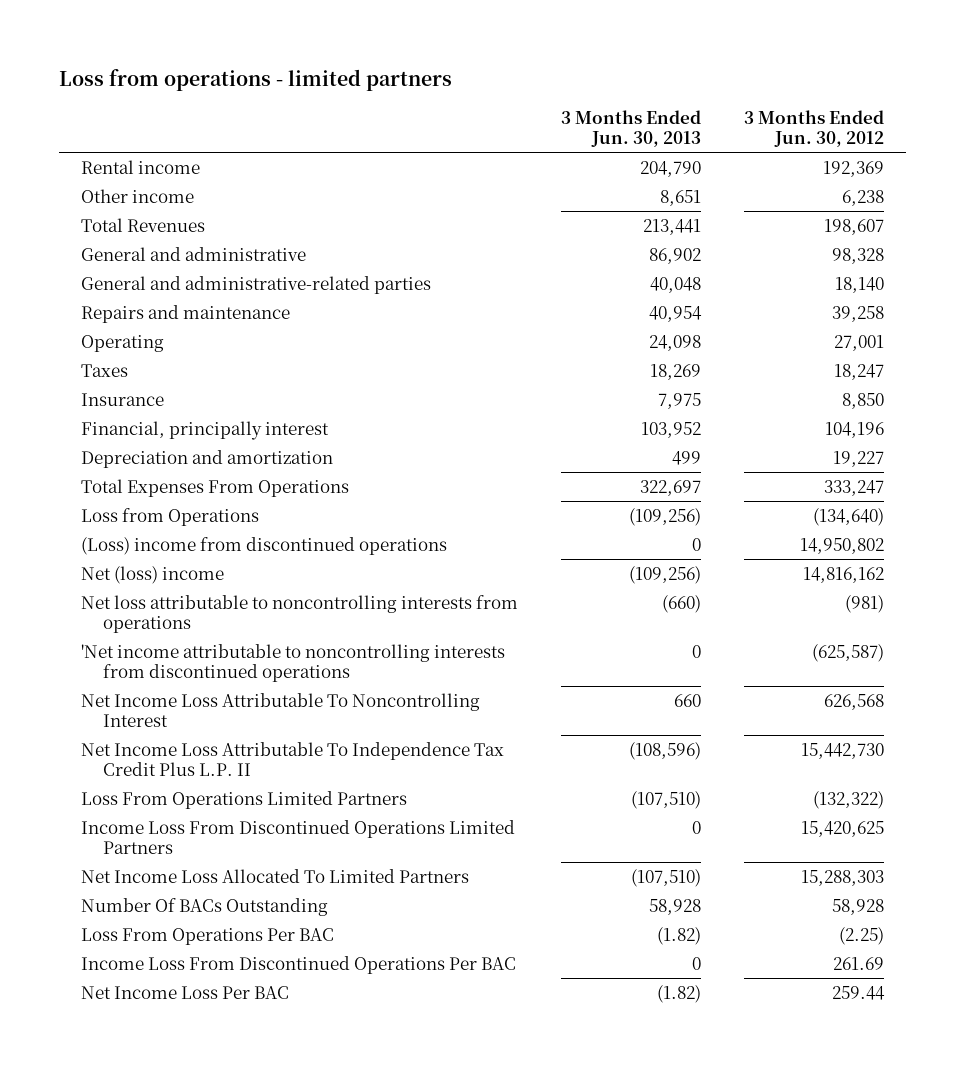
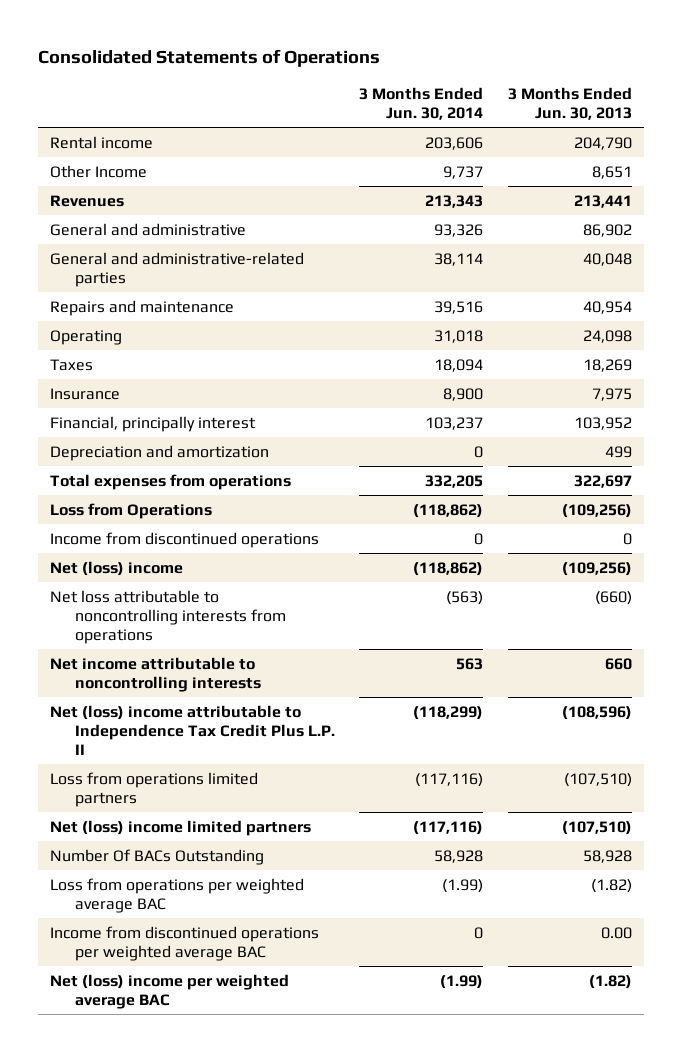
- Loss from operations - limited partners
+ Consolidated Statements of Operations
- | 3 Months Ended Jun. 30, 2013 | 3 Months Ended Jun. 30, 2012
+ | 3 Months Ended Jun. 30, 2014 | 3 Months Ended Jun. 30, 2013
- Other income | 8,651 | 6,238
- Total Revenues | 213,441 | 198,607
+ Other Income | 9,737 | 8,651
+ Revenues | 213,343 | 213,441
- Total Expenses From Operations | 322,697 | 333,247
+ Total expenses from operations | 332,205 | 322,697
- (Loss) income from discontinued operations | 0 | 14,950,802
+ Income from discontinued operations | 0 | 0
- 'Net income attributable to noncontrolling interests from discontinued operations | 0 | (625,587)
- Net Income Loss Attributable To Noncontrolling Interest | 660 | 626,568
- Net Income Loss Attributable To Independence Tax Credit Plus L.P. II | (108,596) | 15,442,730
- Loss From Operations Limited Partners | (107,510) | (132,322)
- Income Loss From Discontinued Operations Limited Partners | 0 | 15,420,625
- Net Income Loss Allocated To Limited Partners | (107,510) | 15,288,303
+ Net income attributable to noncontrolling interests | 563 | 660
+ Net (loss) income attributable to Independence Tax Credit Plus L.P. II | (118,299) | (108,596)
+ Loss from operations limited partners | (117,116) | (107,510)
+ Net (loss) income limited partners | (117,116) | (107,510)
- Loss From Operations Per BAC | (1.82) | (2.25)
- Income Loss From Discontinued Operations Per BAC | 0 | 261.69
- Net Income Loss Per BAC | (1.82) | 259.44
+ Loss from operations per weighted average BAC | (1.99) | (1.82)
+ Income from discontinued operations per weighted average BAC | 0 | 0.00
+ Net (loss) income per weighted average BAC | (1.99) | (1.82)

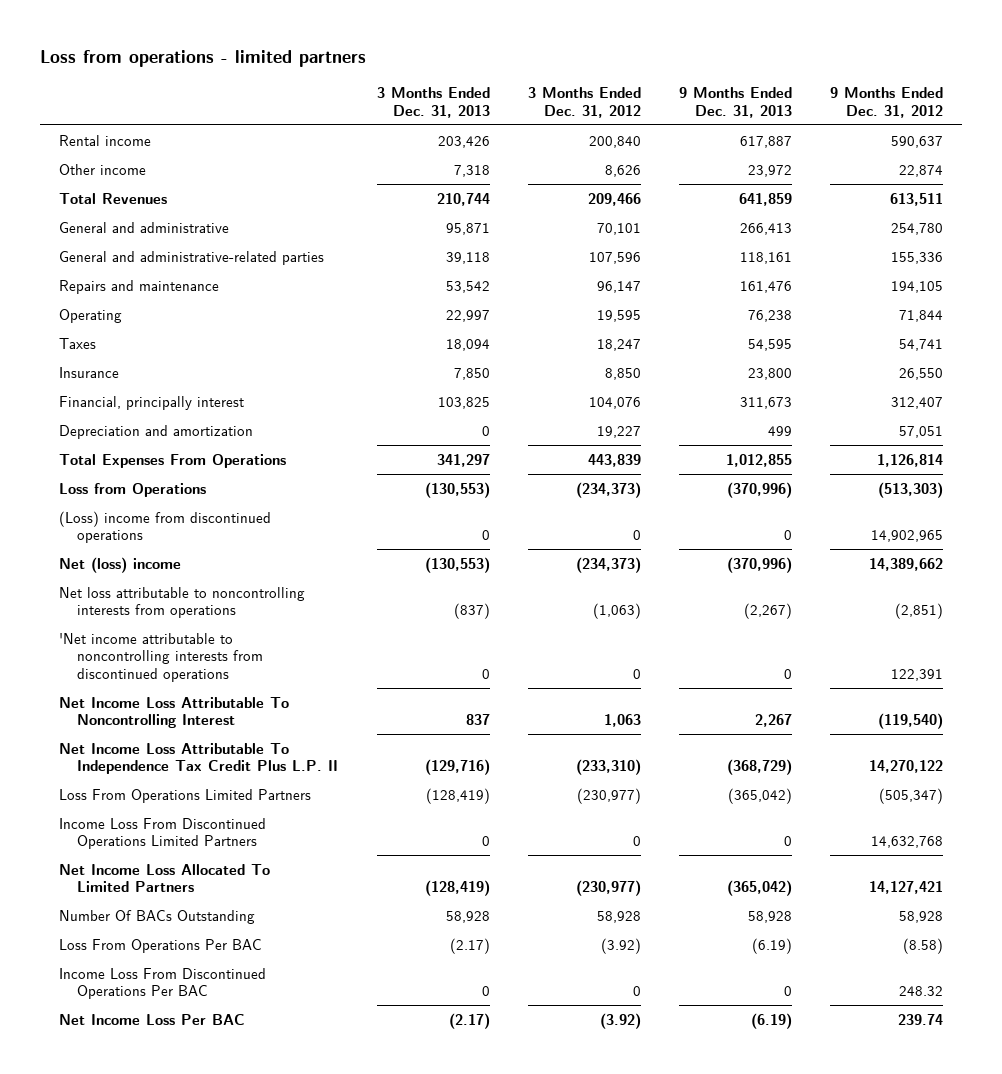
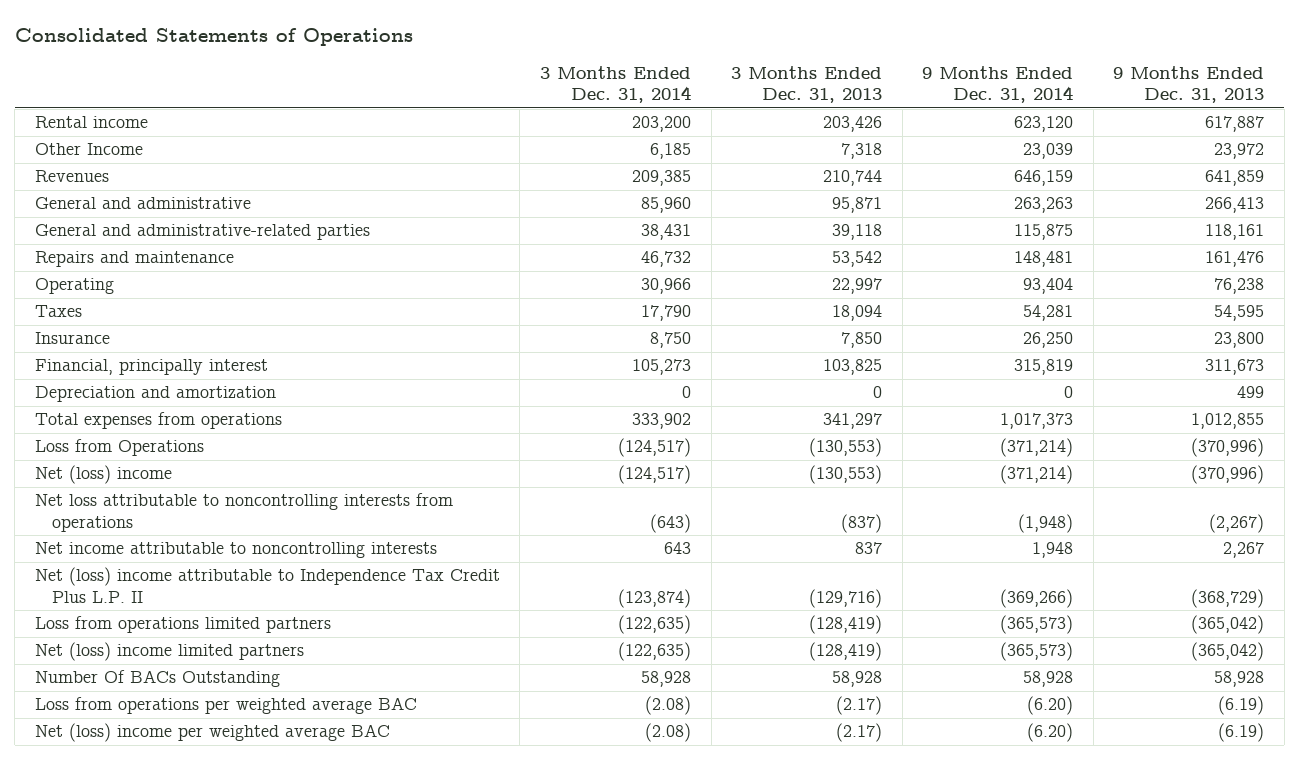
- Loss from operations - limited partners
+ Consolidated Statements of Operations
- | 3 Months Ended Dec. 31, 2013 | 3 Months Ended Dec. 31, 2012 | 9 Months Ended Dec. 31, 2013 | 9 Months Ended Dec. 31, 2012
+ | 3 Months Ended Dec. 31, 2014 | 3 Months Ended Dec. 31, 2013 | 9 Months Ended Dec. 31, 2014 | 9 Months Ended Dec. 31, 2013
- Other income | 7,318 | 8,626 | 23,972 | 22,874
- Total Revenues | 210,744 | 209,466 | 641,859 | 613,511
+ Other Income | 6,185 | 7,318 | 23,039 | 23,972
+ Revenues | 209,385 | 210,744 | 646,159 | 641,859
- Total Expenses From Operations | 341,297 | 443,839 | 1,012,855 | 1,126,814
+ Total expenses from operations | 333,902 | 341,297 | 1,017,373 | 1,012,855
- (Loss) income from discontinued operations | 0 | 0 | 0 | 14,902,965
- 'Net income attributable to noncontrolling interests from discontinued operations | 0 | 0 | 0 | 122,391
- Net Income Loss Attributable To Noncontrolling Interest | 837 | 1,063 | 2,267 | (119,540)
- Net Income Loss Attributable To Independence Tax Credit Plus L.P. II | (129,716) | (233,310) | (368,729) | 14,270,122
- Loss From Operations Limited Partners | (128,419) | (230,977) | (365,042) | (505,347)
- Income Loss From Discontinued Operations Limited Partners | 0 | 0 | 0 | 14,632,768
- Net Income Loss Allocated To Limited Partners | (128,419) | (230,977) | (365,042) | 14,127,421
+ Net income attributable to noncontrolling interests | 643 | 837 | 1,948 | 2,267
+ Net (loss) income attributable to Independence Tax Credit Plus L.P. II | (123,874) | (129,716) | (369,266) | (368,729)
+ Loss from operations limited partners | (122,635) | (128,419) | (365,573) | (365,042)
+ Net (loss) income limited partners | (122,635) | (128,419) | (365,573) | (365,042)
- Loss From Operations Per BAC | (2.17) | (3.92) | (6.19) | (8.58)
- Income Loss From Discontinued Operations Per BAC | 0 | 0 | 0 | 248.32
- Net Income Loss Per BAC | (2.17) | (3.92) | (6.19) | 239.74
+ Loss from operations per weighted average BAC | (2.08) | (2.17) | (6.20) | (6.19)
+ Net (loss) income per weighted average BAC | (2.08) | (2.17) | (6.20) | (6.19)

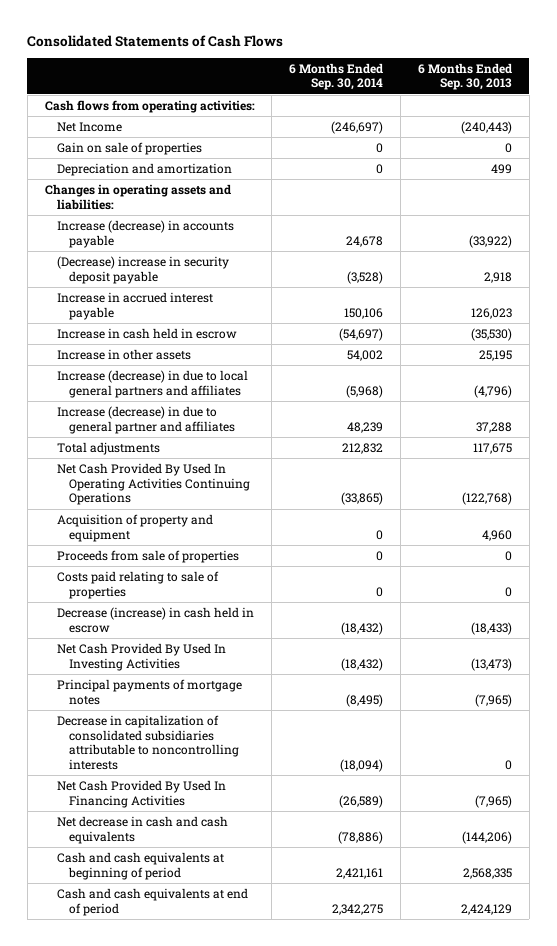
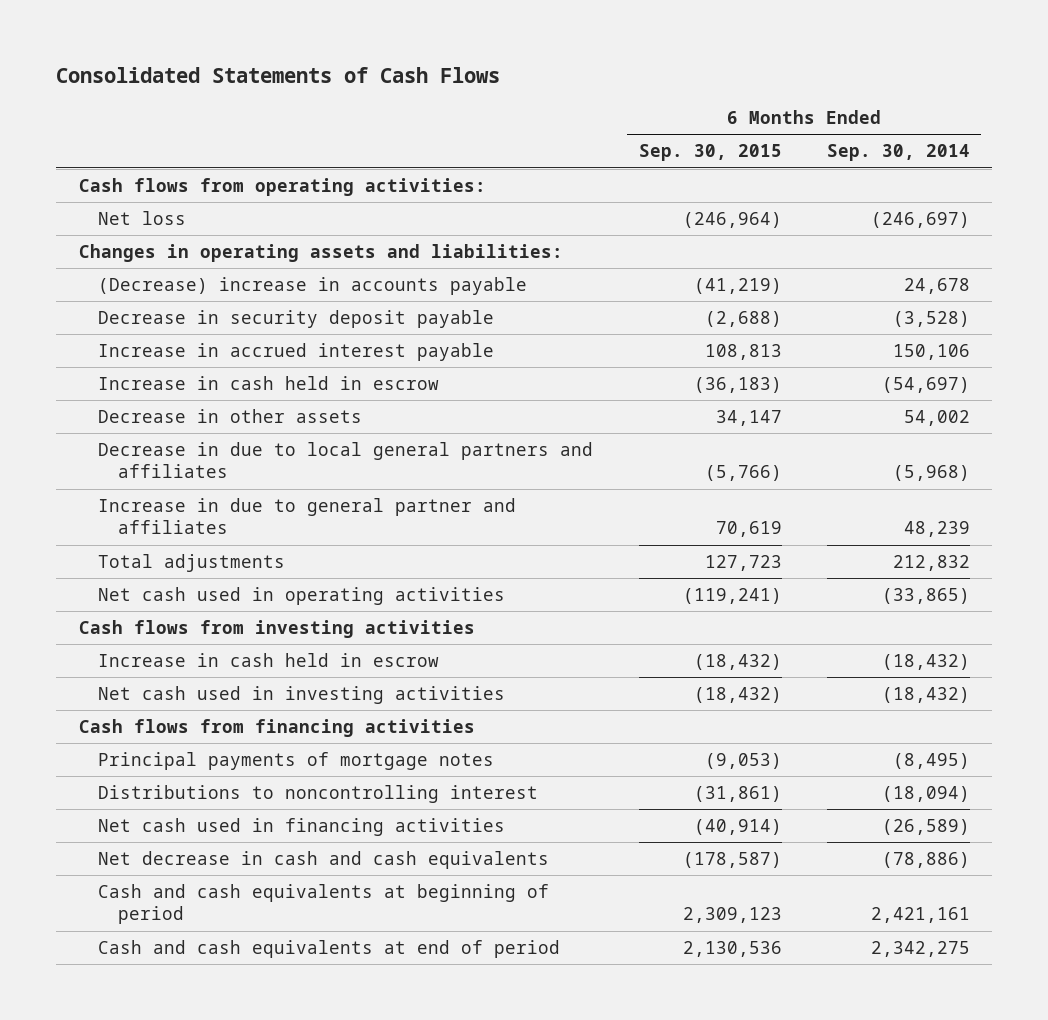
- | 6 Months Ended Sep. 30, 2014 | 6 Months Ended Sep. 30, 2013
+ | 6 Months Ended Sep. 30, 2015 | 6 Months Ended Sep. 30, 2014
- Net Income | (246,697) | (240,443)
- Gain on sale of properties | 0 | 0
- Depreciation and amortization | 0 | 499
+ Net loss | (246,964) | (246,697)
- Increase (decrease) in accounts payable | 24,678 | (33,922)
- (Decrease) increase in security deposit payable | (3,528) | 2,918
+ (Decrease) increase in accounts payable | (41,219) | 24,678
+ Decrease in security deposit payable | (2,688) | (3,528)
- Increase in other assets | 54,002 | 25,195
- Increase (decrease) in due to local general partners and affiliates | (5,968) | (4,796)
- Increase (decrease) in due to general partner and affiliates | 48,239 | 37,288
+ Decrease in other assets | 34,147 | 54,002
+ Decrease in due to local general partners and affiliates | (5,766) | (5,968)
+ Increase in due to general partner and affiliates | 70,619 | 48,239
- Net Cash Provided By Used In Operating Activities Continuing Operations | (33,865) | (122,768)
- Acquisition of property and equipment | 0 | 4,960
- Proceeds from sale of properties | 0 | 0
- Costs paid relating to sale of properties | 0 | 0
- Decrease (increase) in cash held in escrow | (18,432) | (18,433)
- Net Cash Provided By Used In Investing Activities | (18,432) | (13,473)
+ Net cash used in operating activities | (119,241) | (33,865)
+ Cash flows from investing activities
+ Increase in cash held in escrow | (18,432) | (18,432)
+ Net cash used in investing activities | (18,432) | (18,432)
+ Cash flows from financing activities
- Decrease in capitalization of consolidated subsidiaries attributable to noncontrolling interests | (18,094) | 0
- Net Cash Provided By Used In Financing Activities | (26,589) | (7,965)
+ Distributions to noncontrolling interest | (31,861) | (18,094)
+ Net cash used in financing activities | (40,914) | (26,589)

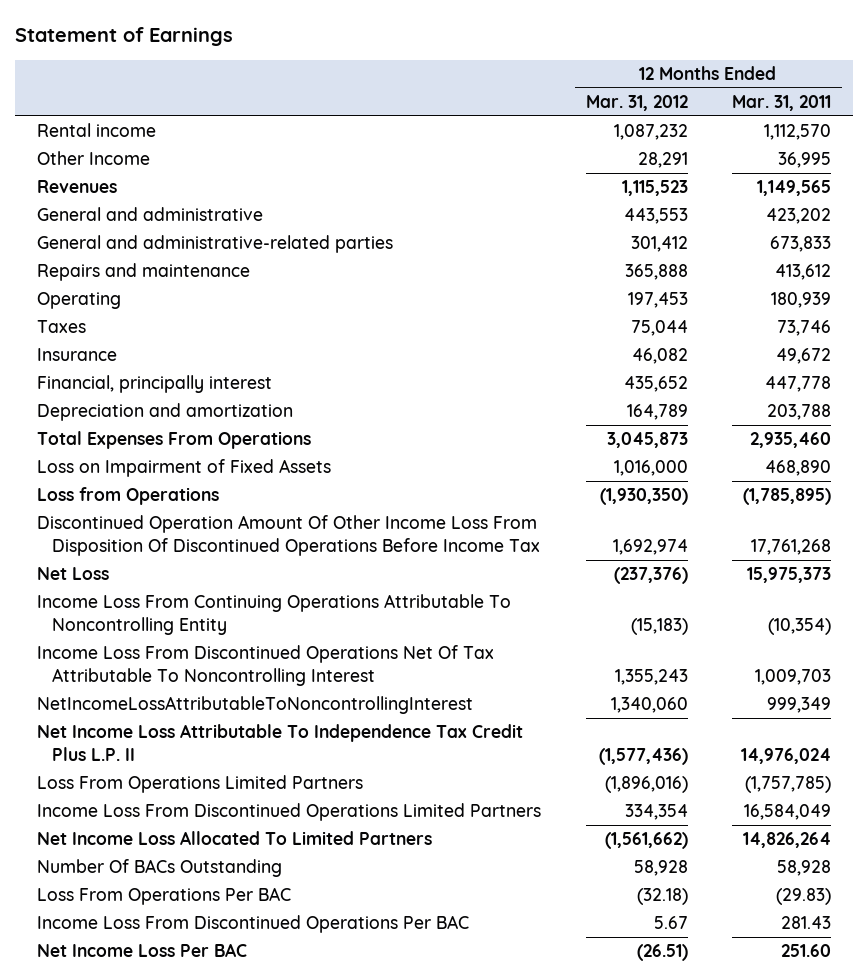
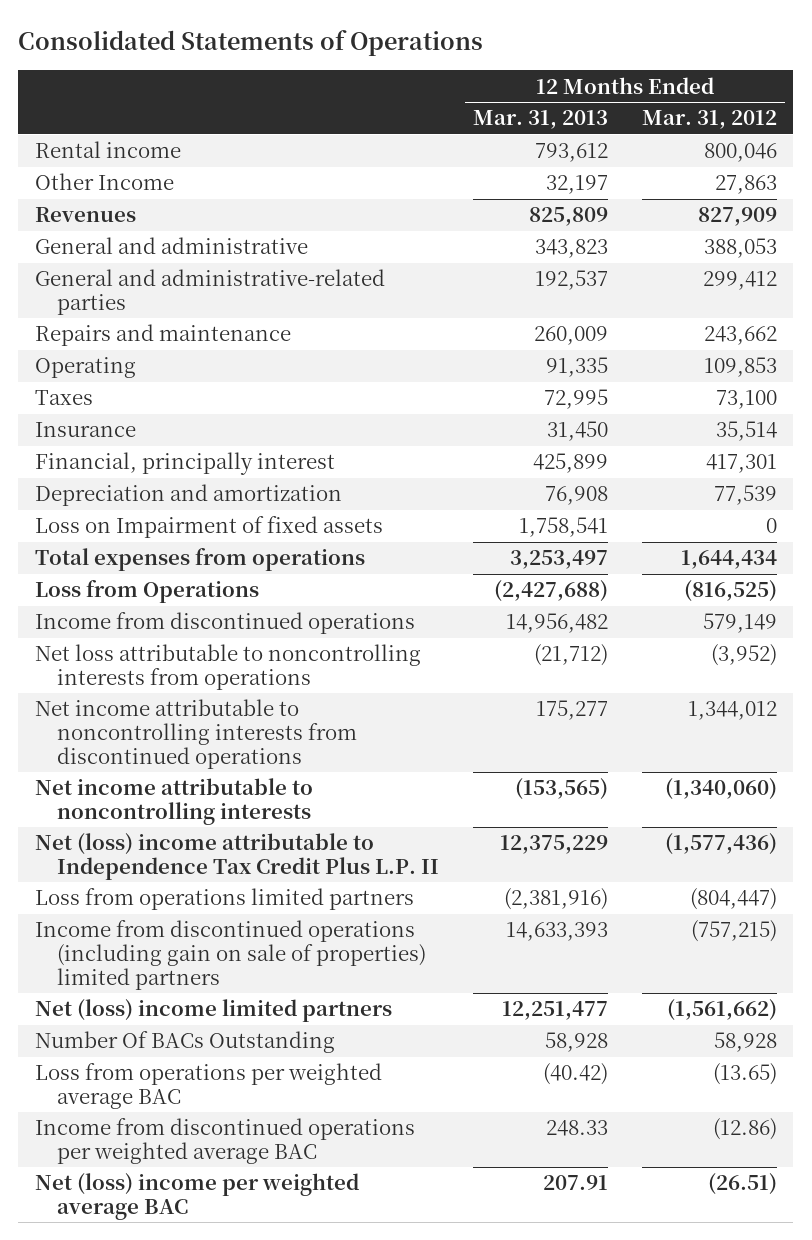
- Statement of Earnings
+ Consolidated Statements of Operations
- | 12 Months Ended Mar. 31, 2012 | 12 Months Ended Mar. 31, 2011
+ | 12 Months Ended Mar. 31, 2013 | 12 Months Ended Mar. 31, 2012
- Rental income | 1,087,232 | 1,112,570
- Other Income | 28,291 | 36,995
- Revenues | 1,115,523 | 1,149,565
- General and administrative | 443,553 | 423,202
- General and administrative-related parties | 301,412 | 673,833
- Repairs and maintenance | 365,888 | 413,612
- Operating | 197,453 | 180,939
- Taxes | 75,044 | 73,746
- Insurance | 46,082 | 49,672
- Financial, principally interest | 435,652 | 447,778
- Depreciation and amortization | 164,789 | 203,788
- Total Expenses From Operations | 3,045,873 | 2,935,460
- Loss on Impairment of Fixed Assets | 1,016,000 | 468,890
- Loss from Operations | (1,930,350) | (1,785,895)
- Discontinued Operation Amount Of Other Income Loss From Disposition Of Discontinued Operations Before Income Tax | 1,692,974 | 17,761,268
- Net Loss | (237,376) | 15,975,373
- Income Loss From Continuing Operations Attributable To Noncontrolling Entity | (15,183) | (10,354)
- Income Loss From Discontinued Operations Net Of Tax Attributable To Noncontrolling Interest | 1,355,243 | 1,009,703
- NetIncomeLossAttributableToNoncontrollingInterest | 1,340,060 | 999,349
- Net Income Loss Attributable To Independence Tax Credit Plus L.P. II | (1,577,436) | 14,976,024
- Loss From Operations Limited Partners | (1,896,016) | (1,757,785)
- Income Loss From Discontinued Operations Limited Partners | 334,354 | 16,584,049
- Net Income Loss Allocated To Limited Partners | (1,561,662) | 14,826,264
+ Rental income | 793,612 | 800,046
+ Other Income | 32,197 | 27,863
+ Revenues | 825,809 | 827,909
+ General and administrative | 343,823 | 388,053
+ General and administrative-related parties | 192,537 | 299,412
+ Repairs and maintenance | 260,009 | 243,662
+ Operating | 91,335 | 109,853
+ Taxes | 72,995 | 73,100
+ Insurance | 31,450 | 35,514
+ Financial, principally interest | 425,899 | 417,301
+ Depreciation and amortization | 76,908 | 77,539
+ Loss on Impairment of fixed assets | 1,758,541 | 0
+ Total expenses from operations | 3,253,497 | 1,644,434
+ Loss from Operations | (2,427,688) | (816,525)
+ Income from discontinued operations | 14,956,482 | 579,149
+ Net loss attributable to noncontrolling interests from operations | (21,712) | (3,952)
+ Net income attributable to noncontrolling interests from discontinued operations | 175,277 | 1,344,012
+ Net income attributable to noncontrolling interests | (153,565) | (1,340,060)
+ Net (loss) income attributable to Independence Tax Credit Plus L.P. II | 12,375,229 | (1,577,436)
+ Loss from operations limited partners | (2,381,916) | (804,447)
+ Income from discontinued operations (including gain on sale of properties) limited partners | 14,633,393 | (757,215)
+ Net (loss) income limited partners | 12,251,477 | (1,561,662)
- Loss From Operations Per BAC | (32.18) | (29.83)
- Income Loss From Discontinued Operations Per BAC | 5.67 | 281.43
- Net Income Loss Per BAC | (26.51) | 251.60
+ Loss from operations per weighted average BAC | (40.42) | (13.65)
+ Income from discontinued operations per weighted average BAC | 248.33 | (12.86)
+ Net (loss) income per weighted average BAC | 207.91 | (26.51)

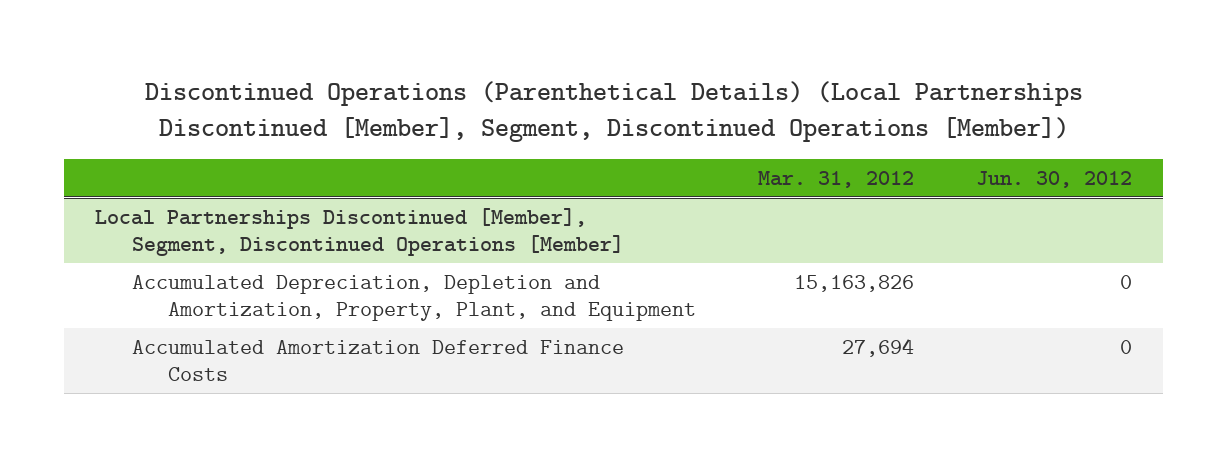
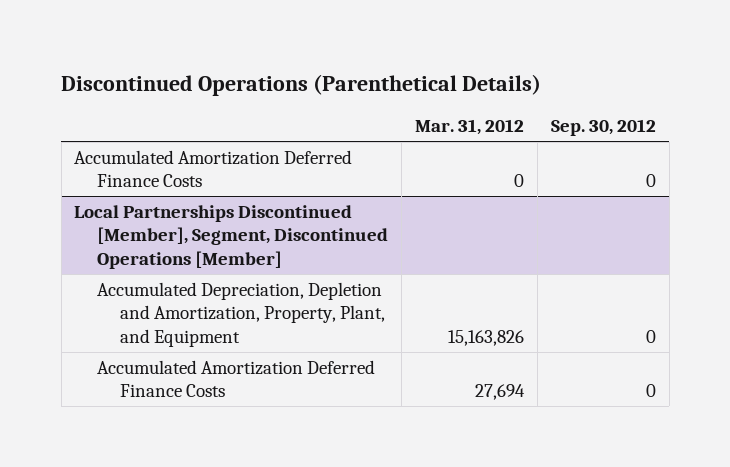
- Discontinued Operations (Parenthetical Details) (Local Partnerships Discontinued [Member], Segment, Discontinued Operations [Member])
+ Discontinued Operations (Parenthetical Details)
- | Mar. 31, 2012 | Jun. 30, 2012
+ | Mar. 31, 2012 | Sep. 30, 2012
+ Accumulated Amortization Deferred Finance Costs | 0 | 0

